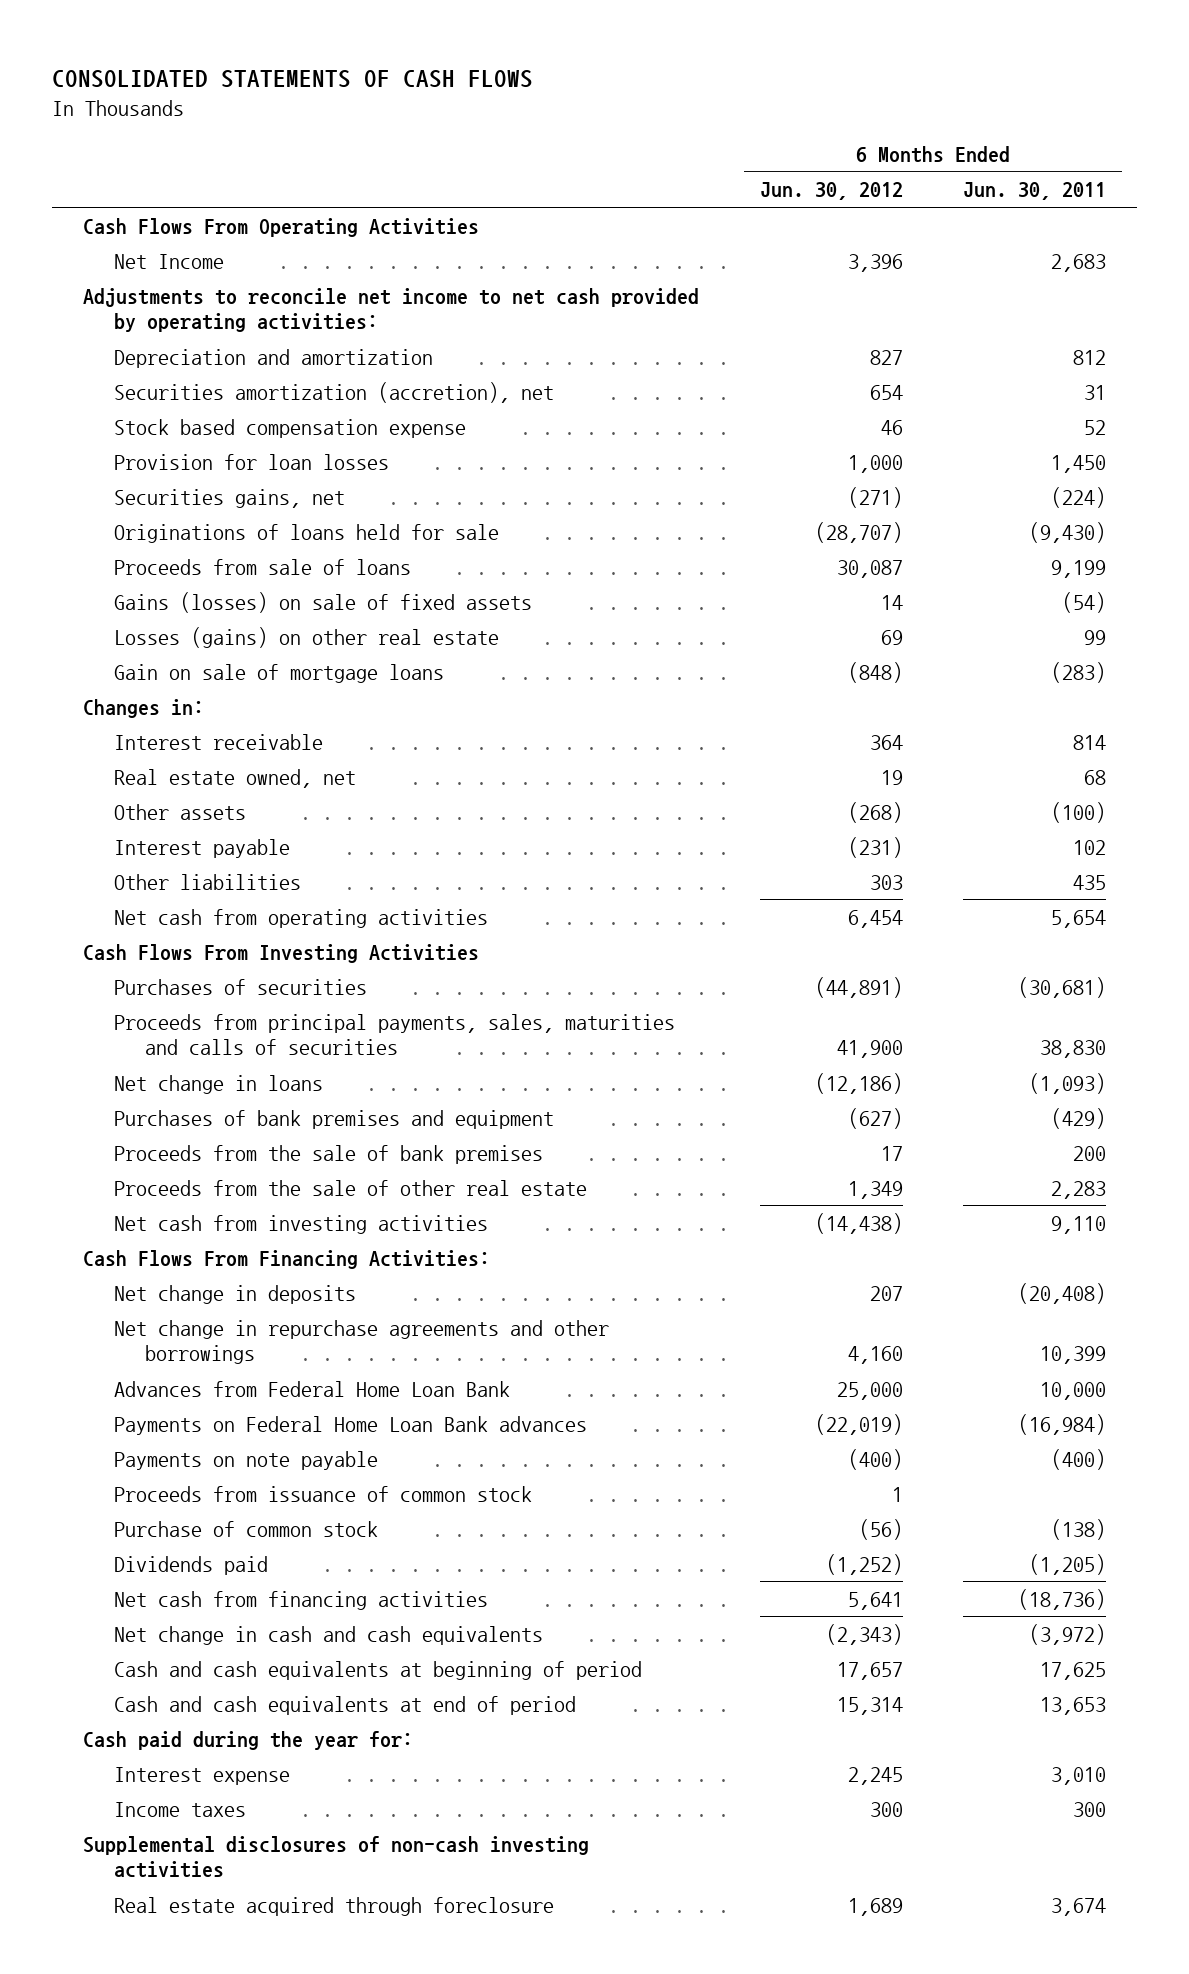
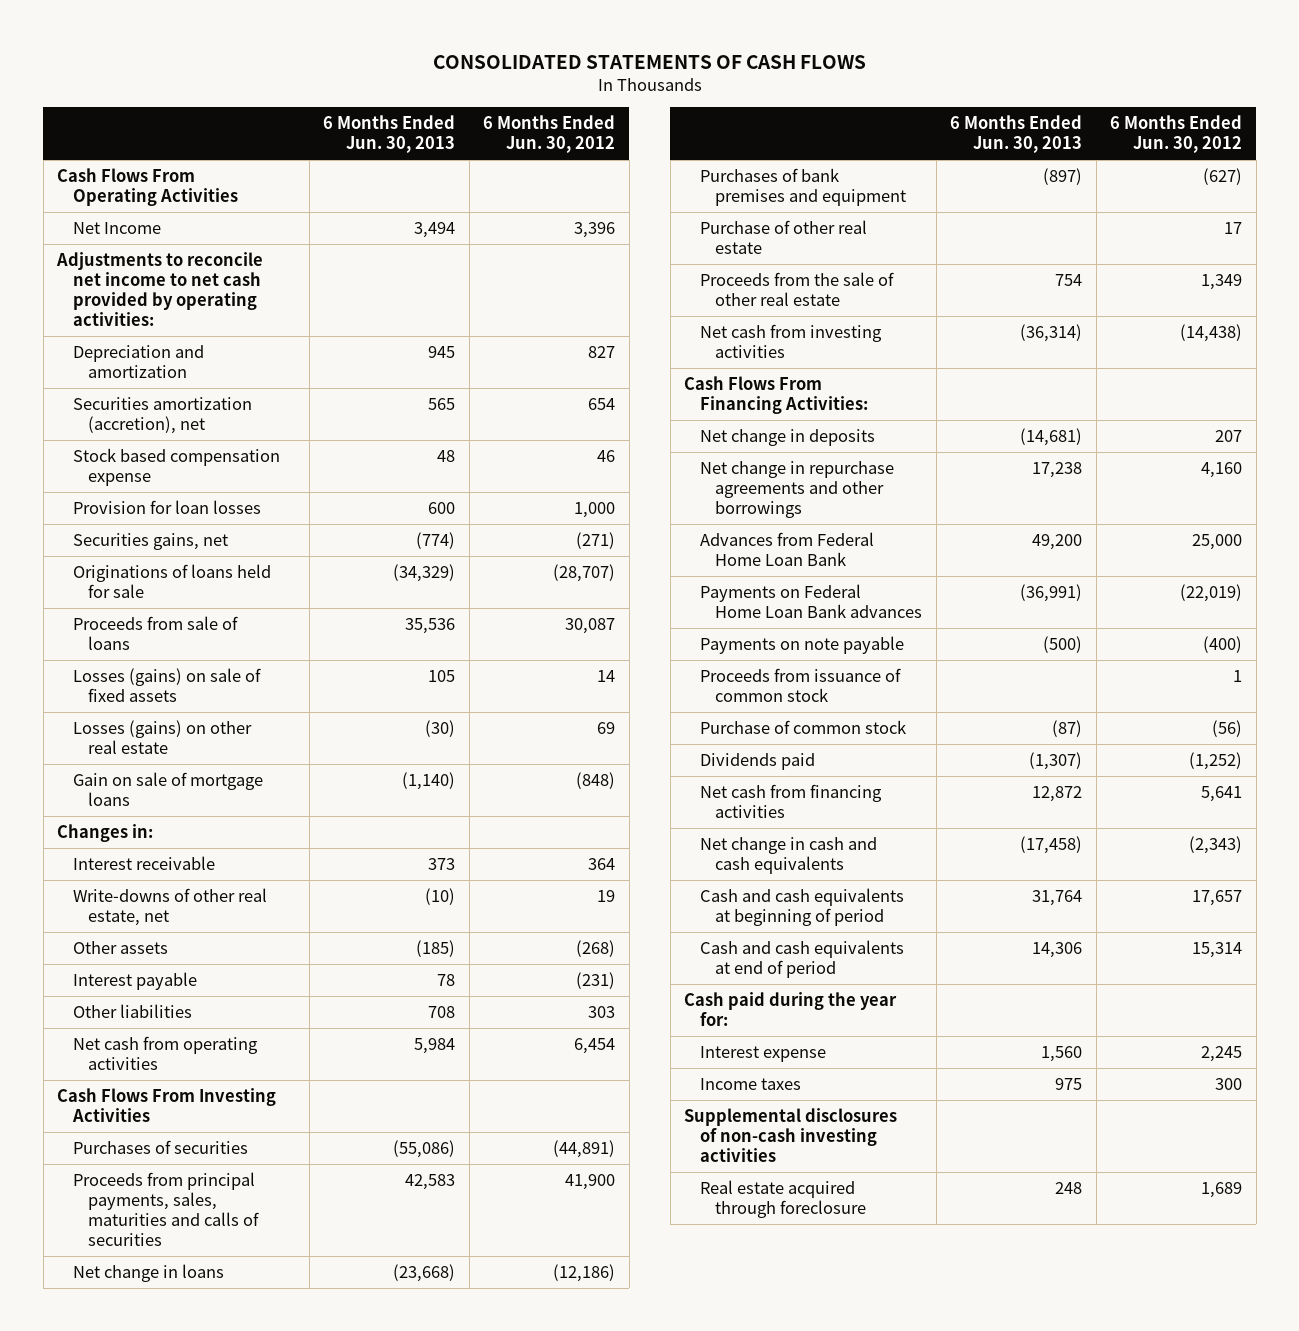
- | 6 Months Ended Jun. 30, 2012 | 6 Months Ended Jun. 30, 2011
+ | 6 Months Ended Jun. 30, 2013 | 6 Months Ended Jun. 30, 2012
- Gains (losses) on sale of fixed assets | 14 | (54)
+ Losses (gains) on sale of fixed assets | 105 | 14
- Real estate owned, net | 19 | 68
+ Write-downs of other real estate, net | (10) | 19
- Proceeds from the sale of bank premises | 17 | 200
+ Purchase of other real estate | | 17

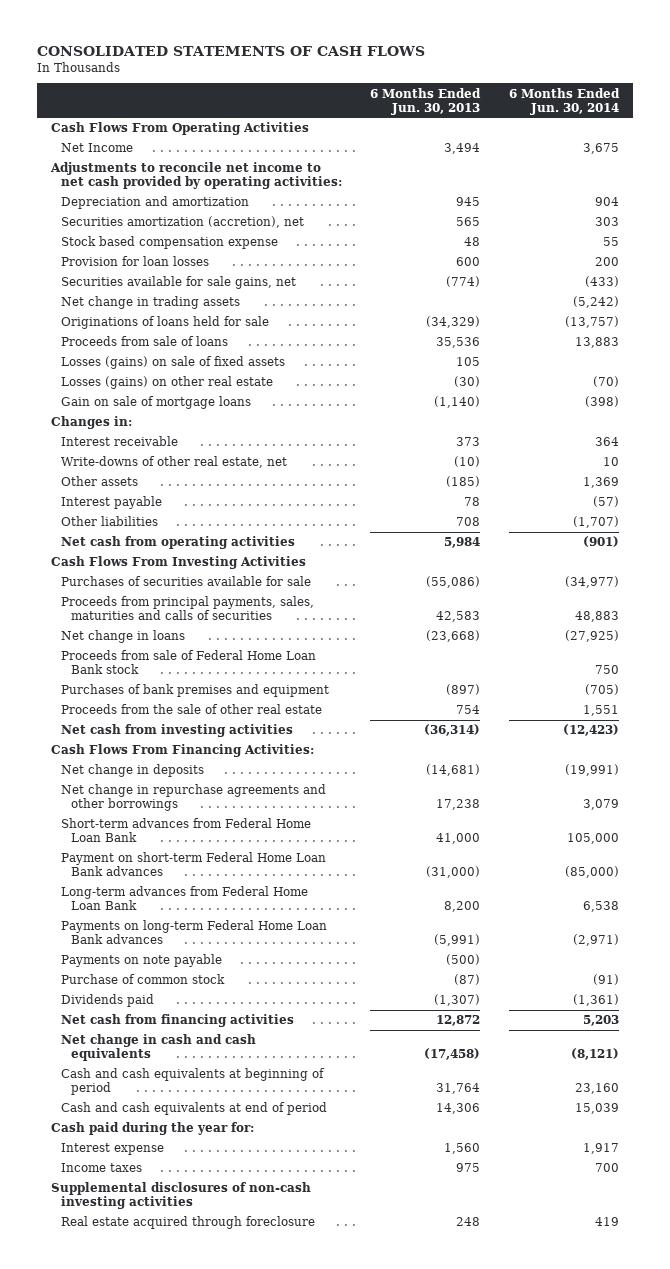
- | 6 Months Ended Jun. 30, 2013 | 6 Months Ended Jun. 30, 2012
+ | 6 Months Ended Jun. 30, 2013 | 6 Months Ended Jun. 30, 2014
- Securities gains, net | (774) | (271)
+ Securities available for sale gains, net | (774) | (433)
+ Net change in trading assets | | (5,242)
- Purchases of securities | (55,086) | (44,891)
+ Purchases of securities available for sale | (55,086) | (34,977)
+ Proceeds from sale of Federal Home Loan Bank stock | | 750
- Purchase of other real estate | | 17
- Advances from Federal Home Loan Bank | 49,200 | 25,000
- Payments on Federal Home Loan Bank advances | (36,991) | (22,019)
+ Short-term advances from Federal Home Loan Bank | 41,000 | 105,000
+ Payment on short-term Federal Home Loan Bank advances | (31,000) | (85,000)
+ Long-term advances from Federal Home Loan Bank | 8,200 | 6,538
+ Payments on long-term Federal Home Loan Bank advances | (5,991) | (2,971)
- Proceeds from issuance of common stock | | 1

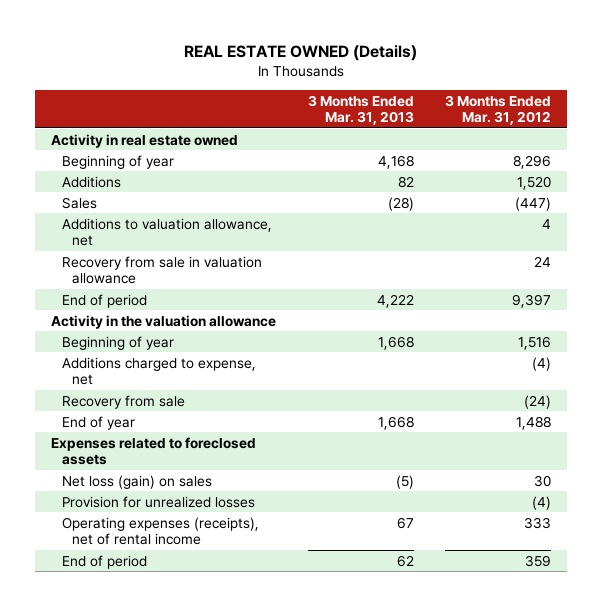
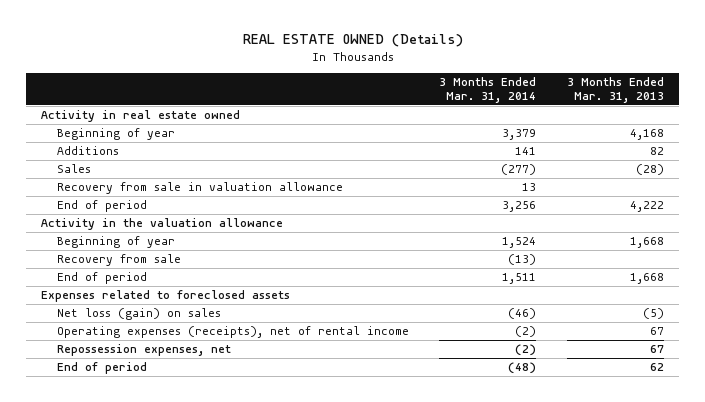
- | 3 Months Ended Mar. 31, 2013 | 3 Months Ended Mar. 31, 2012
+ | 3 Months Ended Mar. 31, 2014 | 3 Months Ended Mar. 31, 2013
- Additions to valuation allowance, net | | 4
- Additions charged to expense, net | | (4)
- End of year | 1,668 | 1,488
+ End of period | 1,511 | 1,668
- Provision for unrealized losses | | (4)
+ Repossession expenses, net | (2) | 67

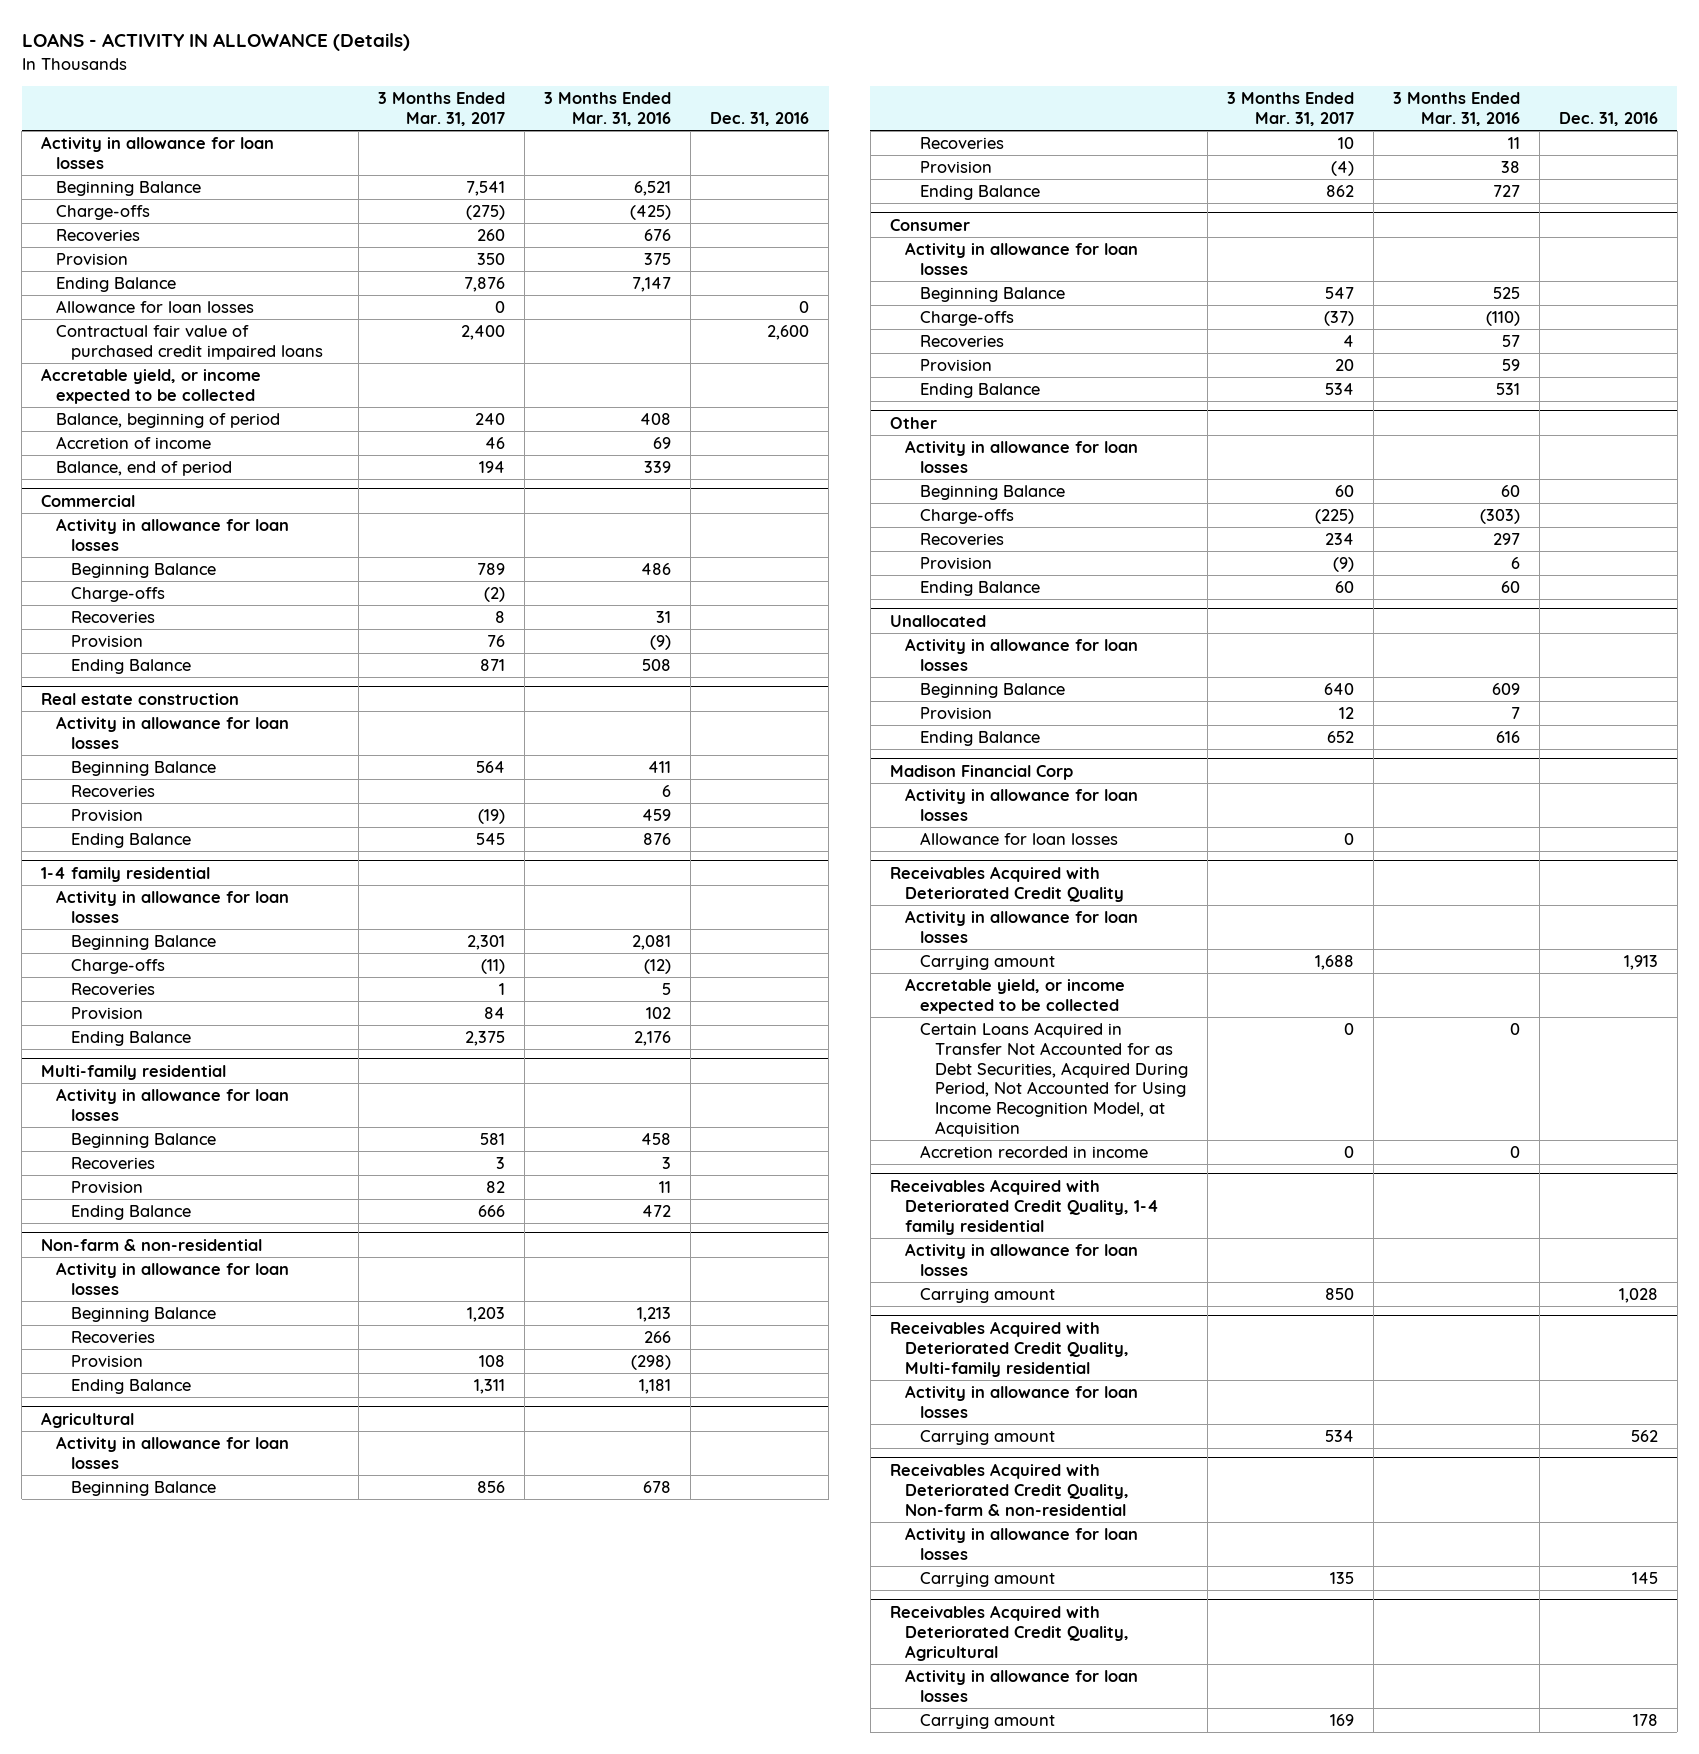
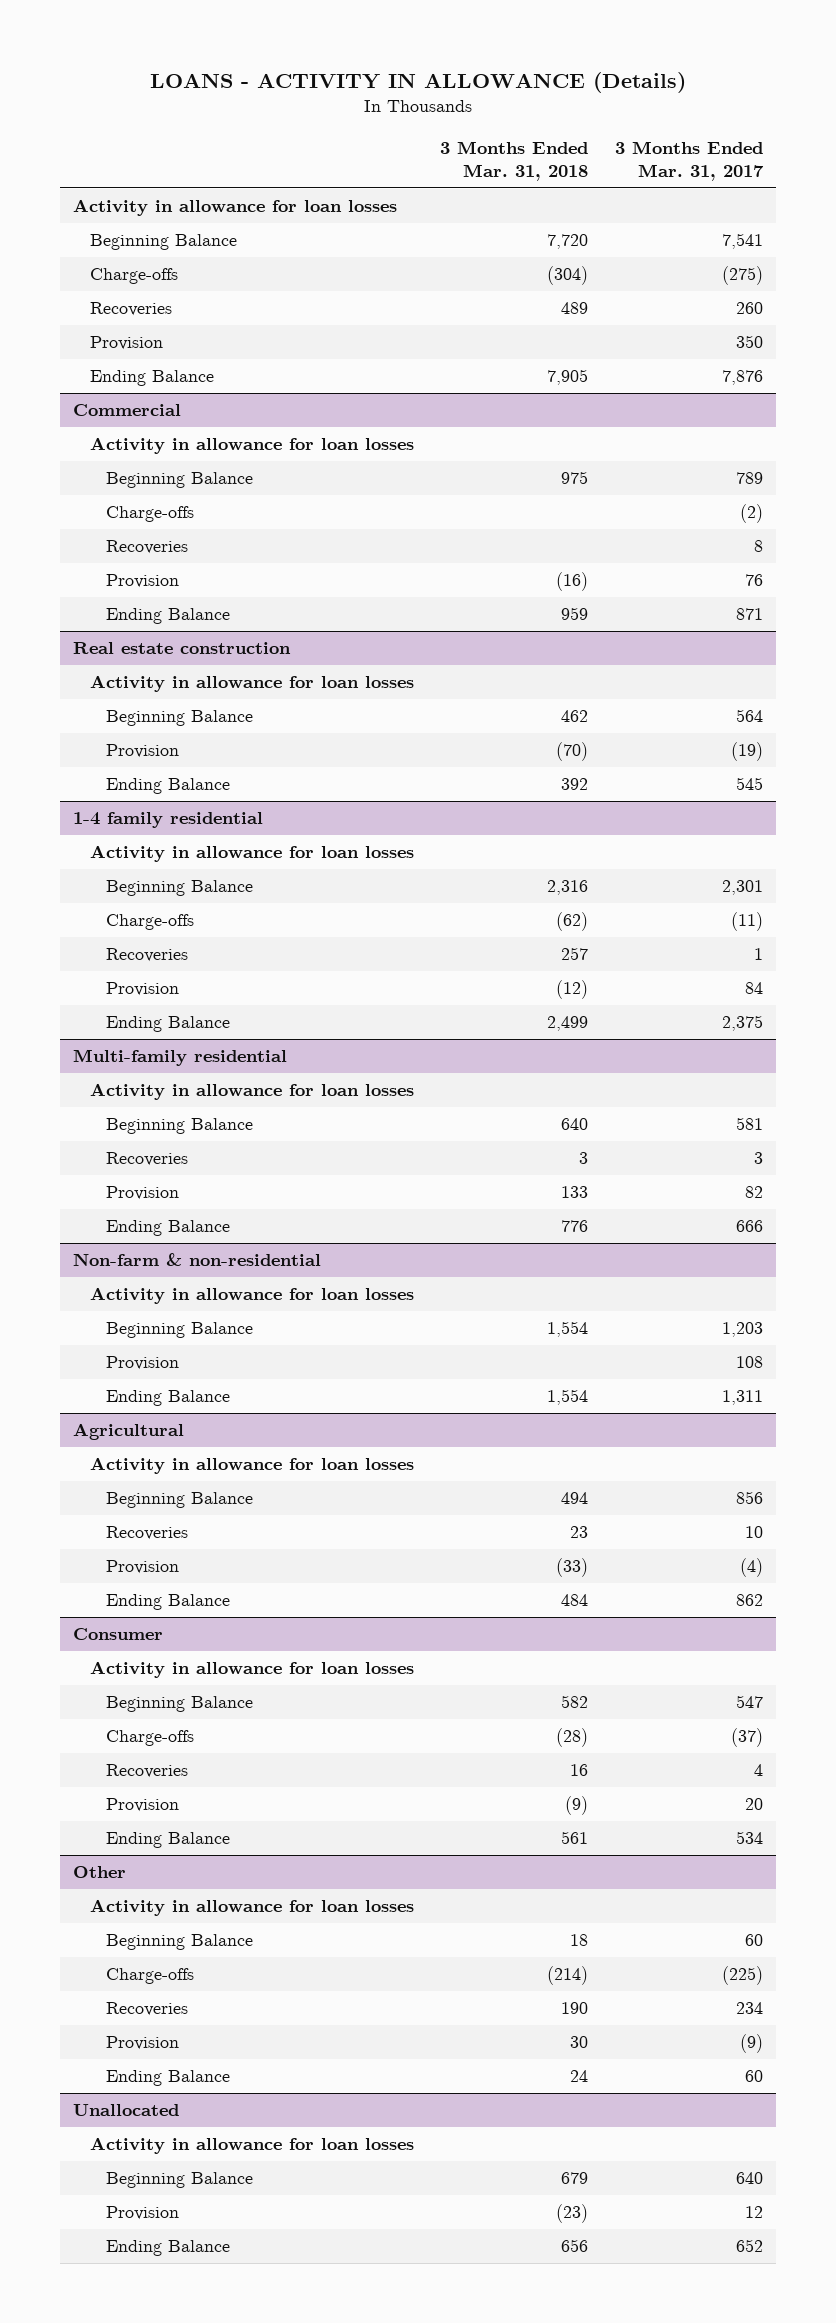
- | 3 Months Ended Mar. 31, 2017 | 3 Months Ended Mar. 31, 2016 | Dec. 31, 2016
+ | 3 Months Ended Mar. 31, 2018 | 3 Months Ended Mar. 31, 2017
- Allowance for loan losses | 0 | | 0
- Contractual fair value of purchased credit impaired loans | 2,400 | | 2,600
- Accretable yield, or income expected to be collected
- Balance, beginning of period | 240 | 408 |
- Accretion of income | 46 | 69 |
- Balance, end of period | 194 | 339 |
@ Real estate construction
- Recoveries | | 6 |
@ Non-farm & non-residential
- Recoveries | | 266 |
- Madison Financial Corp
- Activity in allowance for loan losses
- Allowance for loan losses | 0 | |
- Receivables Acquired with Deteriorated Credit Quality
- Activity in allowance for loan losses
- Carrying amount | 1,688 | | 1,913
- Accretable yield, or income expected to be collected
- Certain Loans Acquired in Transfer Not Accounted for as Debt Securities, Acquired During Period, Not Accounted for Using Income Recognition Model, at Acquisition | 0 | 0 |
- Accretion recorded in income | 0 | 0 |
- Receivables Acquired with Deteriorated Credit Quality, 1-4 family residential
- Activity in allowance for loan losses
- Carrying amount | 850 | | 1,028
- Receivables Acquired with Deteriorated Credit Quality, Multi-family residential
- Activity in allowance for loan losses
- Carrying amount | 534 | | 562
- Receivables Acquired with Deteriorated Credit Quality, Non-farm & non-residential
- Activity in allowance for loan losses
- Carrying amount | 135 | | 145
- Receivables Acquired with Deteriorated Credit Quality, Agricultural
- Activity in allowance for loan losses
- Carrying amount | 169 | | 178

